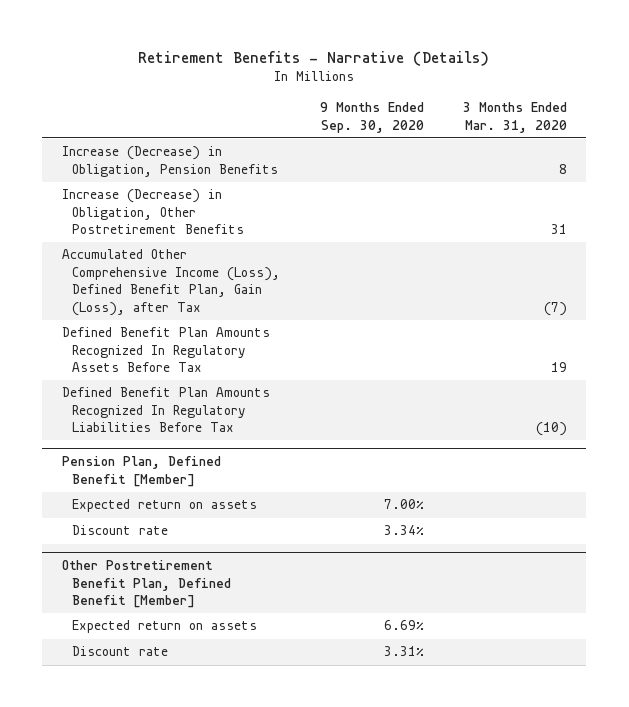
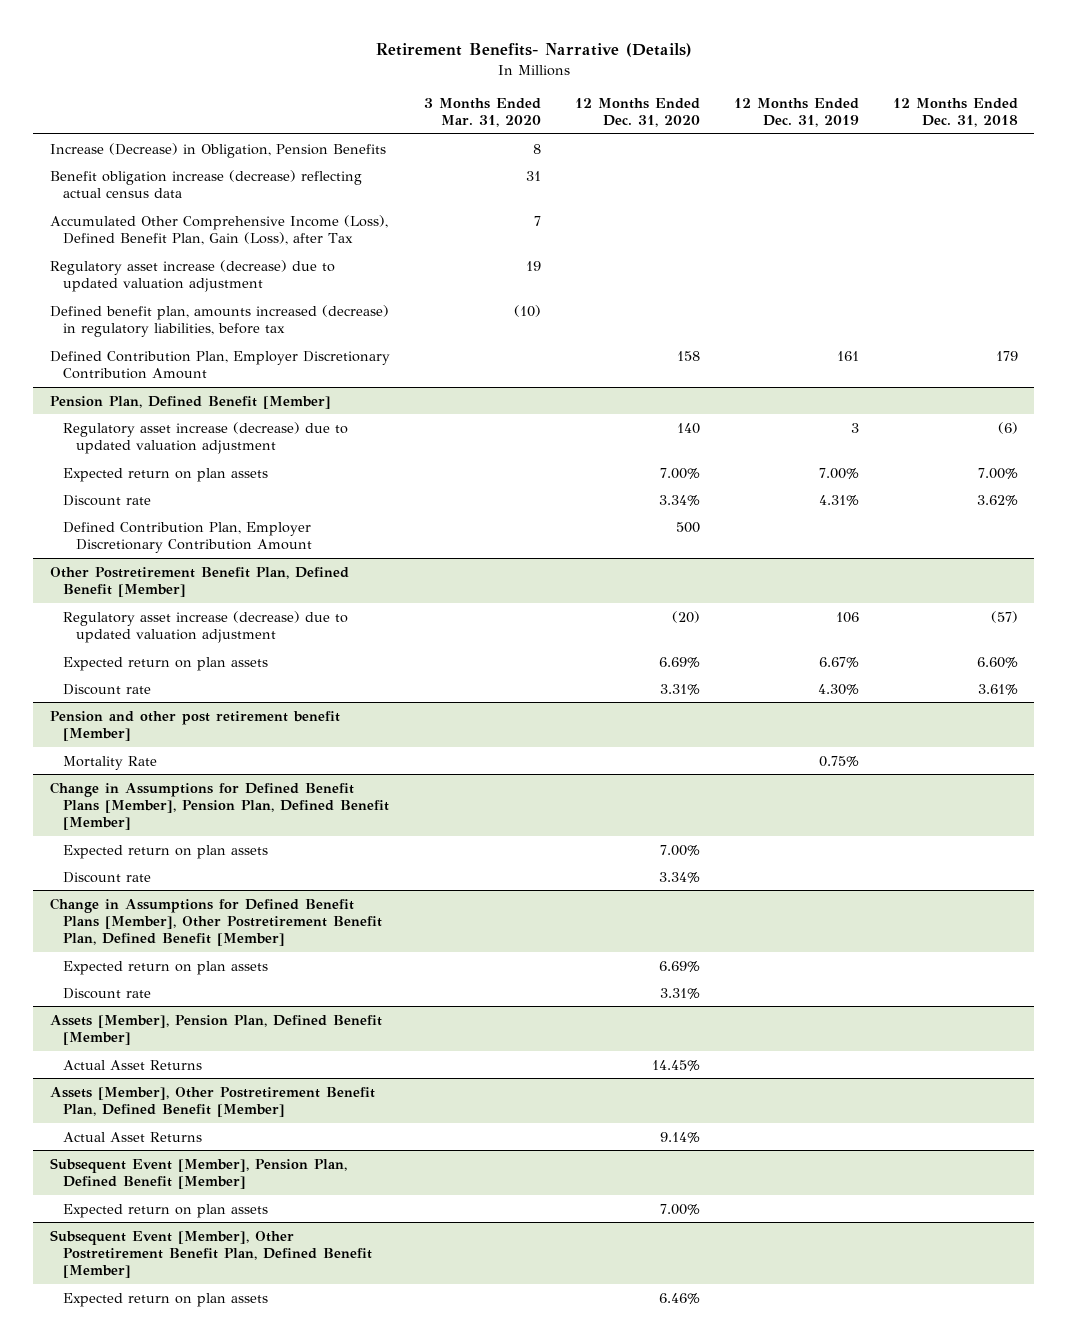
- Retirement Benefits - Narrative (Details)
+ Retirement Benefits- Narrative (Details)
- | 9 Months Ended Sep. 30, 2020 | 3 Months Ended Mar. 31, 2020
+ | 3 Months Ended Mar. 31, 2020 | 12 Months Ended Dec. 31, 2020 | 12 Months Ended Dec. 31, 2019 | 12 Months Ended Dec. 31, 2018
- Increase (Decrease) in Obligation, Other Postretirement Benefits | | 31
- Accumulated Other Comprehensive Income (Loss), Defined Benefit Plan, Gain (Loss), after Tax | | (7)
- Defined Benefit Plan Amounts Recognized In Regulatory Assets Before Tax | | 19
- Defined Benefit Plan Amounts Recognized In Regulatory Liabilities Before Tax | | (10)
+ Benefit obligation increase (decrease) reflecting actual census data | 31 | | |
+ Accumulated Other Comprehensive Income (Loss), Defined Benefit Plan, Gain (Loss), after Tax | 7 | | |
+ Regulatory asset increase (decrease) due to updated valuation adjustment | 19 | | |
+ Defined benefit plan, amounts increased (decrease) in regulatory liabilities, before tax | (10) | | |
+ Defined Contribution Plan, Employer Discretionary Contribution Amount | | 158 | 161 | 179
@ Pension Plan, Defined Benefit [Member]
- Expected return on assets | 7.00% |
+ Regulatory asset increase (decrease) due to updated valuation adjustment | | 140 | 3 | (6)
+ Expected return on plan assets | | 7.00% | 7.00% | 7.00%
+ Defined Contribution Plan, Employer Discretionary Contribution Amount | | 500 | |
@ Other Postretirement Benefit Plan, Defined Benefit [Member]
- Expected return on assets | 6.69% |
+ Regulatory asset increase (decrease) due to updated valuation adjustment | | (20) | 106 | (57)
+ Expected return on plan assets | | 6.69% | 6.67% | 6.60%
+ Pension and other post retirement benefit [Member]
+ Mortality Rate | | | 0.75% |
+ Change in Assumptions for Defined Benefit Plans [Member], Pension Plan, Defined Benefit [Member]
+ Expected return on plan assets | | 7.00% | |
+ Discount rate | | 3.34% | |
+ Change in Assumptions for Defined Benefit Plans [Member], Other Postretirement Benefit Plan, Defined Benefit [Member]
+ Expected return on plan assets | | 6.69% | |
+ Discount rate | | 3.31% | |
+ Assets [Member], Pension Plan, Defined Benefit [Member]
+ Actual Asset Returns | | 14.45% | |
+ Assets [Member], Other Postretirement Benefit Plan, Defined Benefit [Member]
+ Actual Asset Returns | | 9.14% | |
+ Subsequent Event [Member], Pension Plan, Defined Benefit [Member]
+ Expected return on plan assets | | 7.00% | |
+ Subsequent Event [Member], Other Postretirement Benefit Plan, Defined Benefit [Member]
+ Expected return on plan assets | | 6.46% | |

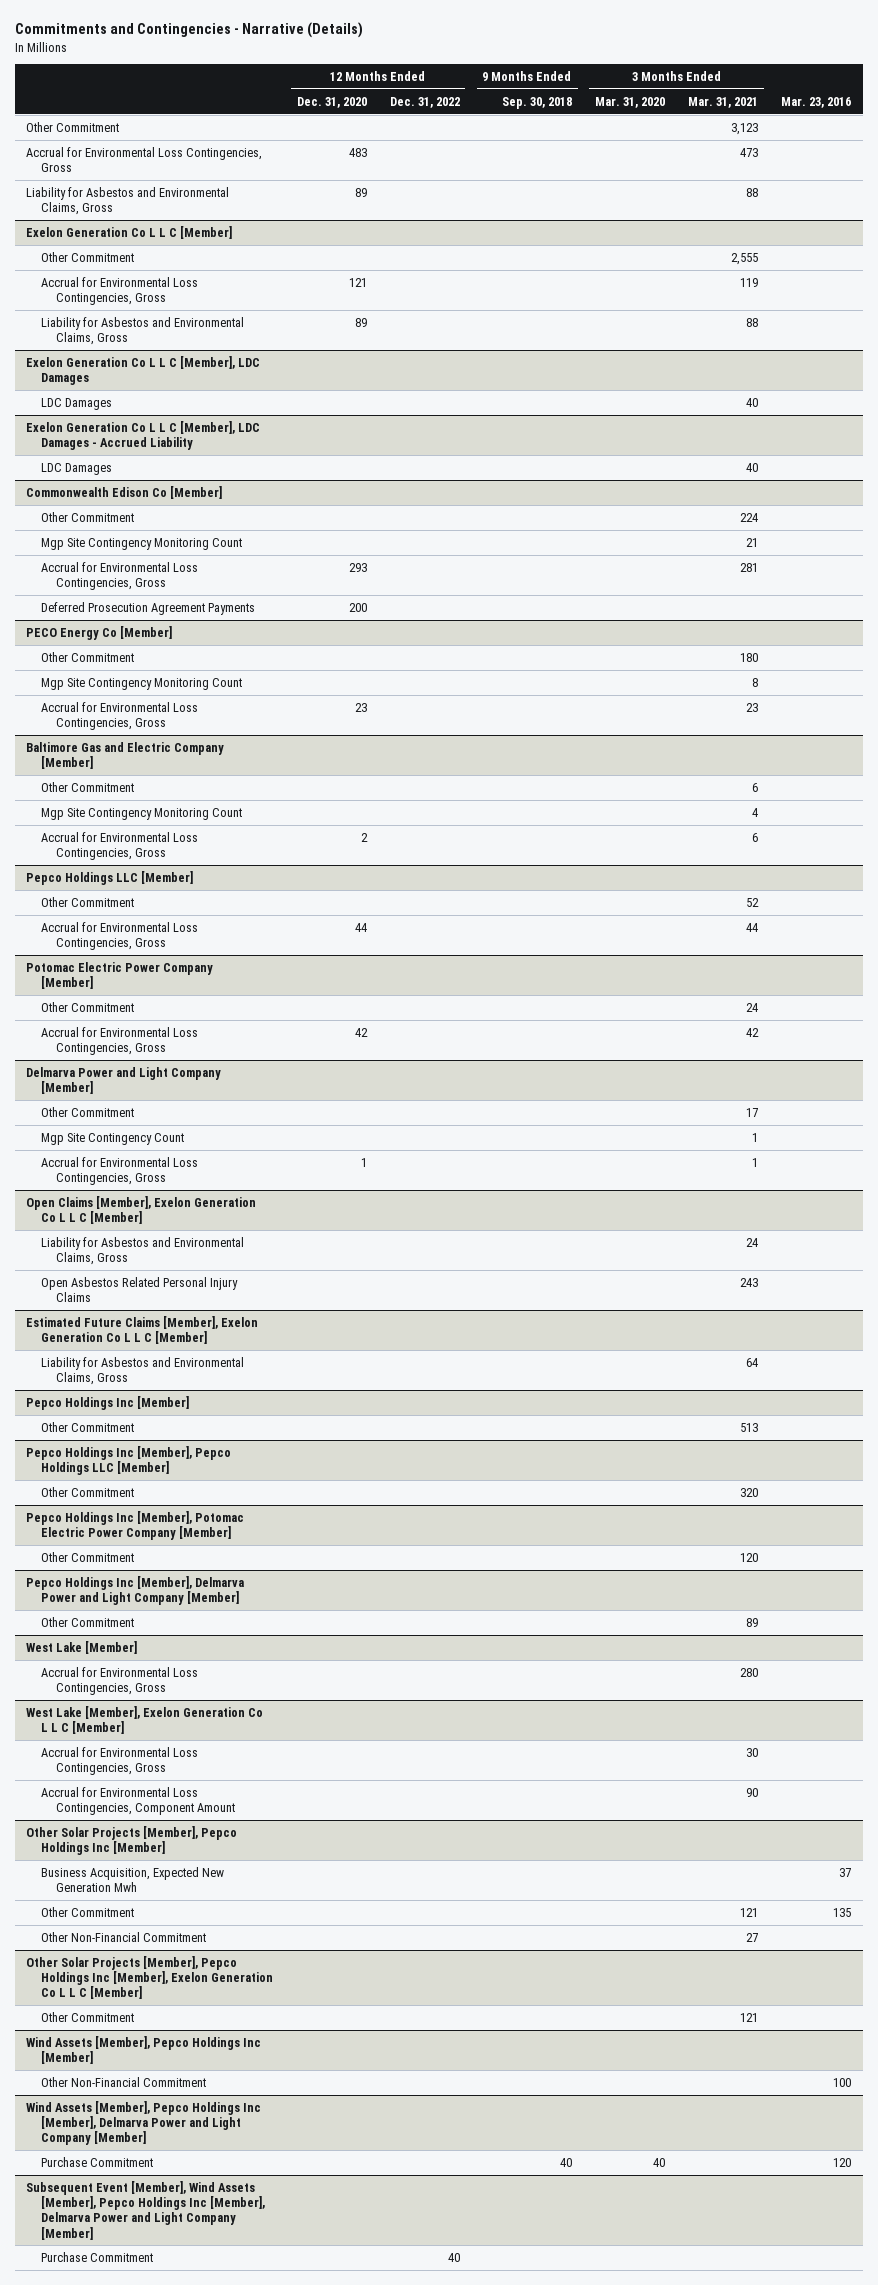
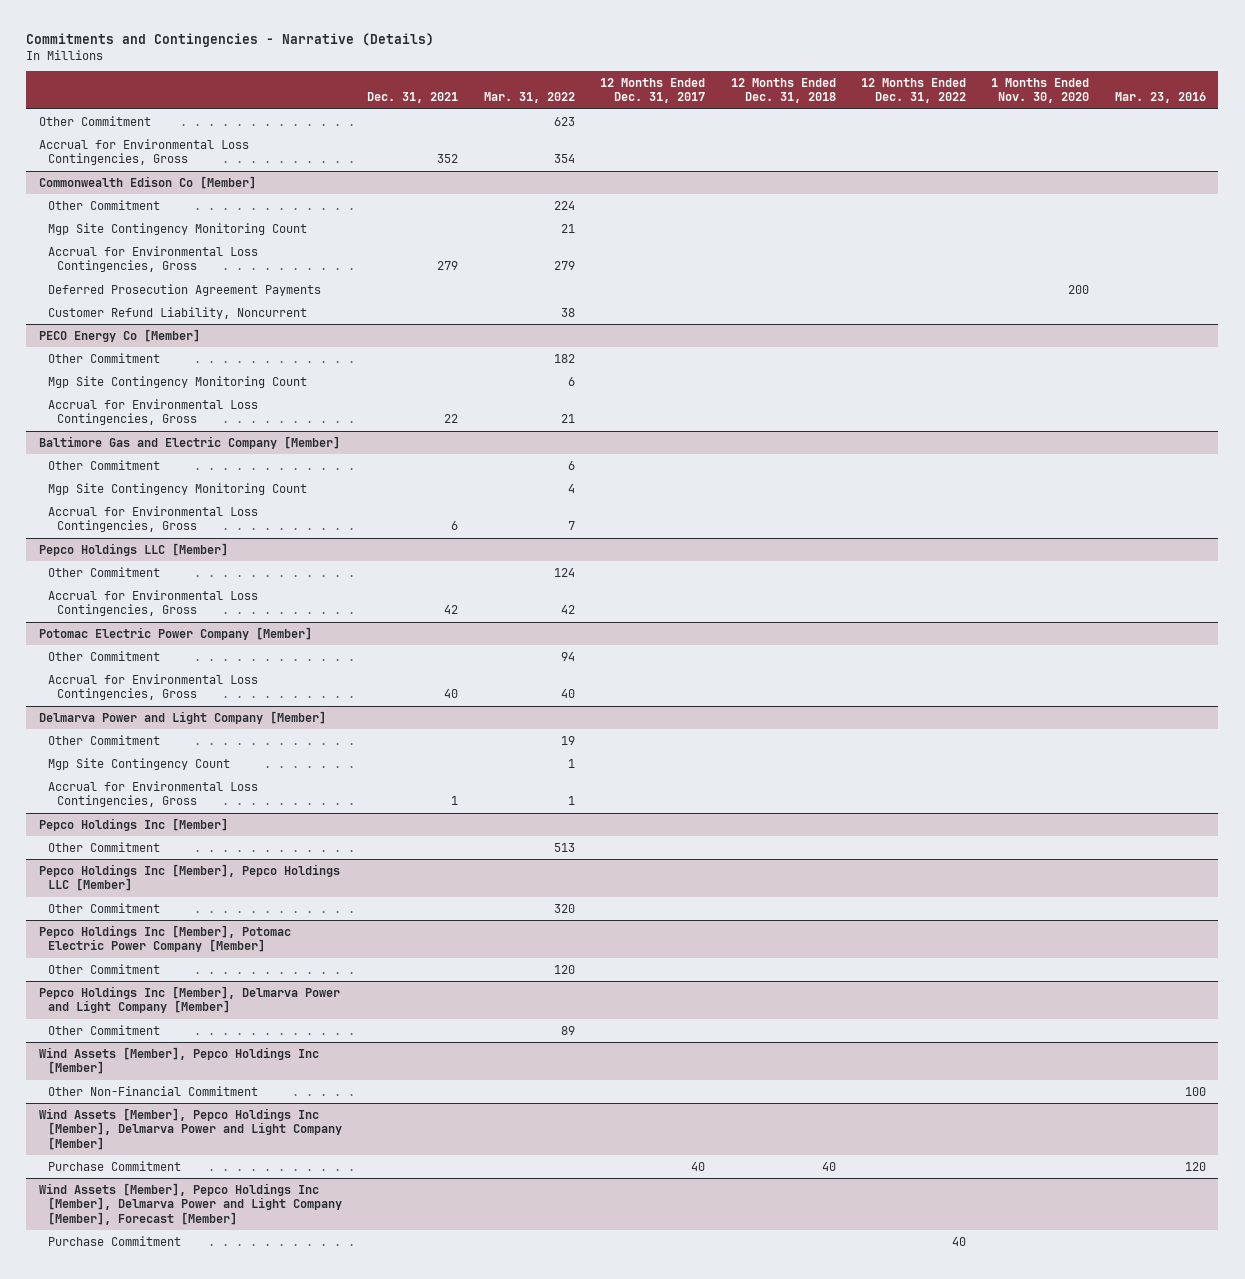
- | 12 Months Ended Dec. 31, 2020 | 12 Months Ended Dec. 31, 2022 | 9 Months Ended Sep. 30, 2018 | 3 Months Ended Mar. 31, 2020 | 3 Months Ended Mar. 31, 2021 | Mar. 23, 2016
+ | Dec. 31, 2021 | Mar. 31, 2022 | 12 Months Ended Dec. 31, 2017 | 12 Months Ended Dec. 31, 2018 | 12 Months Ended Dec. 31, 2022 | 1 Months Ended Nov. 30, 2020 | Mar. 23, 2016
- Liability for Asbestos and Environmental Claims, Gross | 89 | | | | 88 |
- Exelon Generation Co L L C [Member]
- Other Commitment | | | | | 2,555 |
- Accrual for Environmental Loss Contingencies, Gross | 121 | | | | 119 |
- Liability for Asbestos and Environmental Claims, Gross | 89 | | | | 88 |
- Exelon Generation Co L L C [Member], LDC Damages
- LDC Damages | | | | | 40 |
- Exelon Generation Co L L C [Member], LDC Damages - Accrued Liability
- LDC Damages | | | | | 40 |
@ Commonwealth Edison Co [Member]
+ Customer Refund Liability, Noncurrent | | 38 | | | | |
- Open Claims [Member], Exelon Generation Co L L C [Member]
- Liability for Asbestos and Environmental Claims, Gross | | | | | 24 |
- Open Asbestos Related Personal Injury Claims | | | | | 243 |
- Estimated Future Claims [Member], Exelon Generation Co L L C [Member]
- Liability for Asbestos and Environmental Claims, Gross | | | | | 64 |
- West Lake [Member]
- Accrual for Environmental Loss Contingencies, Gross | | | | | 280 |
- West Lake [Member], Exelon Generation Co L L C [Member]
- Accrual for Environmental Loss Contingencies, Gross | | | | | 30 |
- Accrual for Environmental Loss Contingencies, Component Amount | | | | | 90 |
- Other Solar Projects [Member], Pepco Holdings Inc [Member]
- Business Acquisition, Expected New Generation Mwh | | | | | | 37
- Other Commitment | | | | | 121 | 135
- Other Non-Financial Commitment | | | | | 27 |
- Other Solar Projects [Member], Pepco Holdings Inc [Member], Exelon Generation Co L L C [Member]
- Other Commitment | | | | | 121 |
- Subsequent Event [Member], Wind Assets [Member], Pepco Holdings Inc [Member], Delmarva Power and Light Company [Member]
+ Wind Assets [Member], Pepco Holdings Inc [Member], Delmarva Power and Light Company [Member], Forecast [Member]

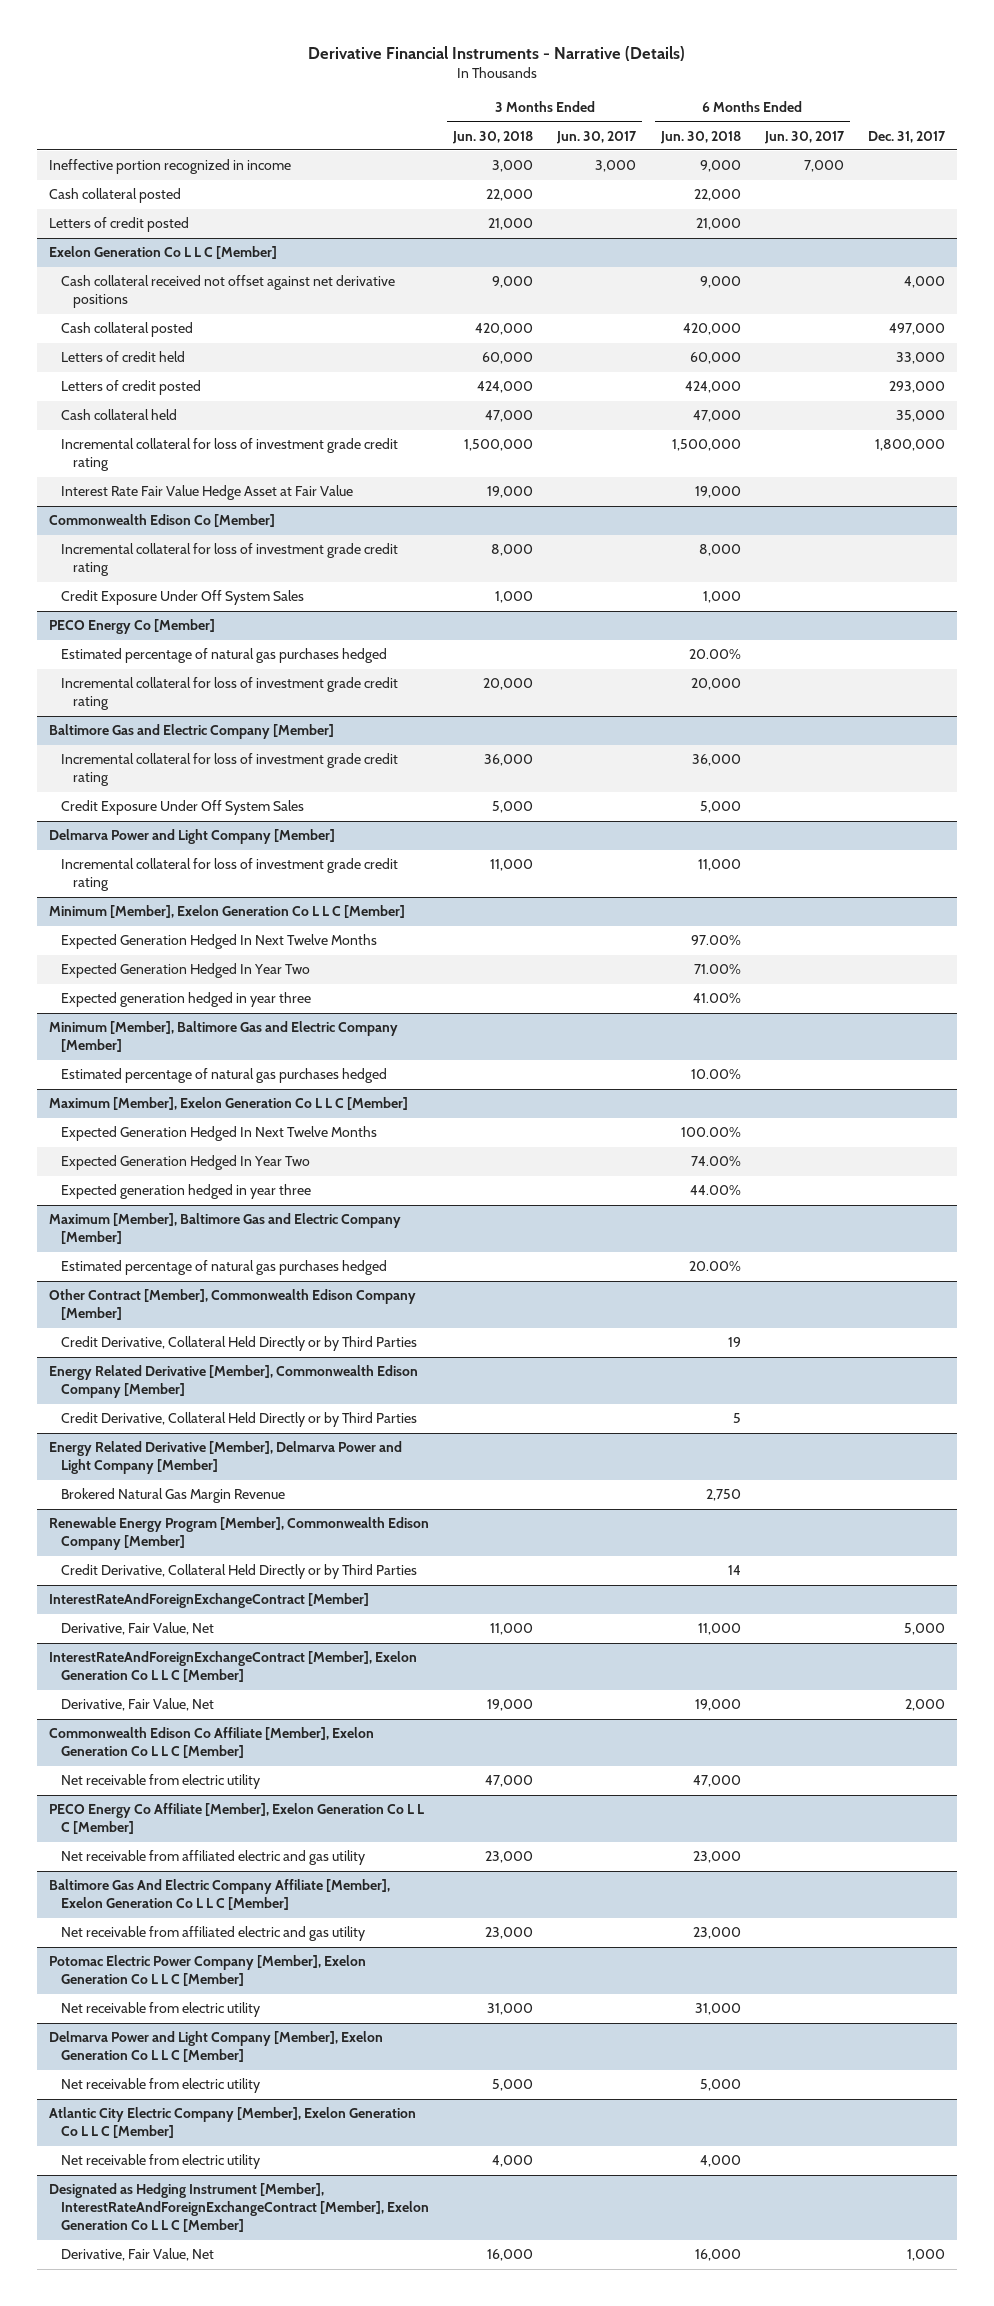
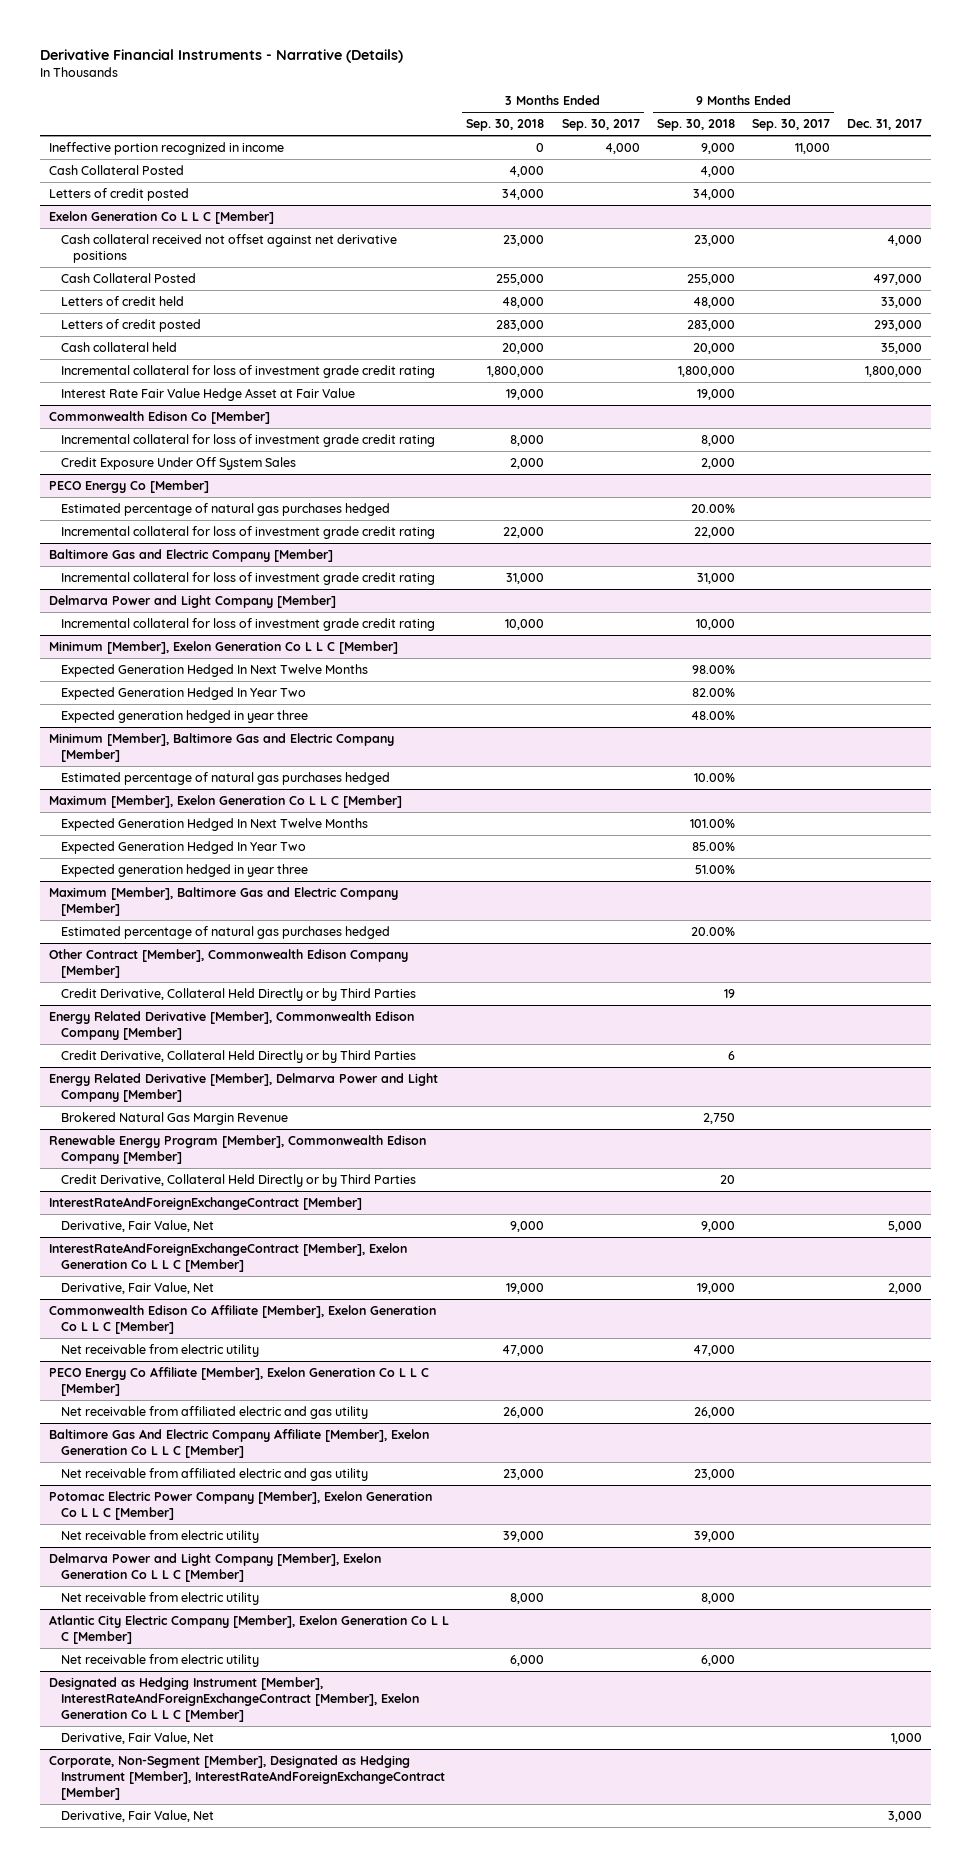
- | 3 Months Ended Jun. 30, 2018 | 3 Months Ended Jun. 30, 2017 | 6 Months Ended Jun. 30, 2018 | 6 Months Ended Jun. 30, 2017 | Dec. 31, 2017
+ | 3 Months Ended Sep. 30, 2018 | 3 Months Ended Sep. 30, 2017 | 9 Months Ended Sep. 30, 2018 | 9 Months Ended Sep. 30, 2017 | Dec. 31, 2017
- Cash collateral posted | 22,000 | | 22,000 | |
+ Cash Collateral Posted | 4,000 | | 4,000 | |
@ Exelon Generation Co L L C [Member]
- Cash collateral posted | 420,000 | | 420,000 | | 497,000
+ Cash Collateral Posted | 255,000 | | 255,000 | | 497,000
@ Baltimore Gas and Electric Company [Member]
- Credit Exposure Under Off System Sales | 5,000 | | 5,000 | |
+ Corporate, Non-Segment [Member], Designated as Hedging Instrument [Member], InterestRateAndForeignExchangeContract [Member]
+ Derivative, Fair Value, Net | | | | | 3,000

